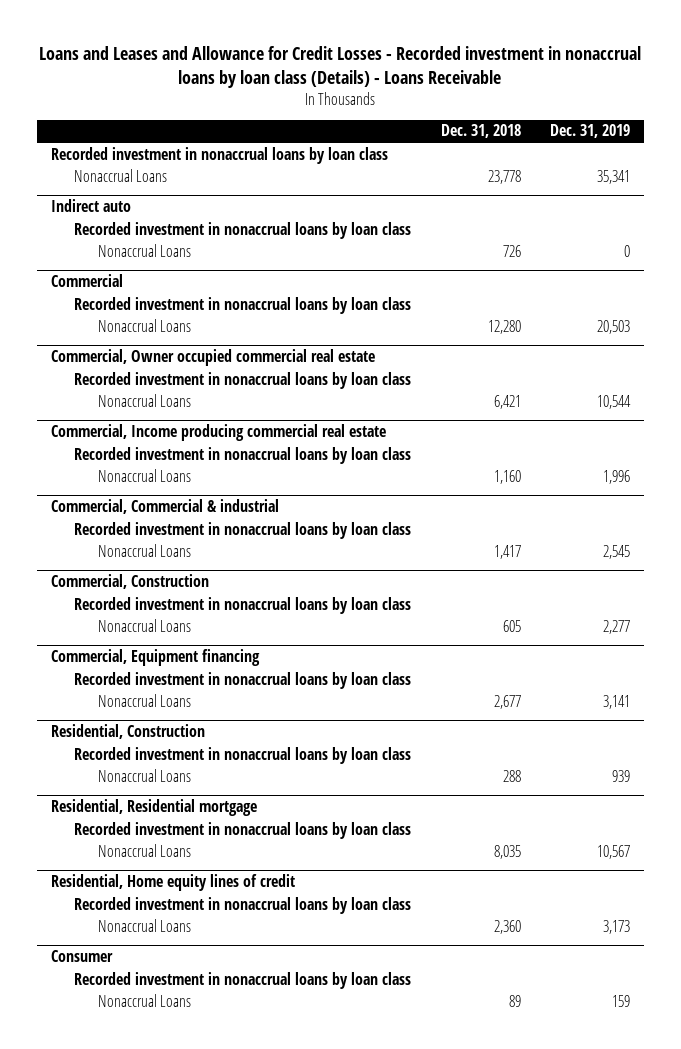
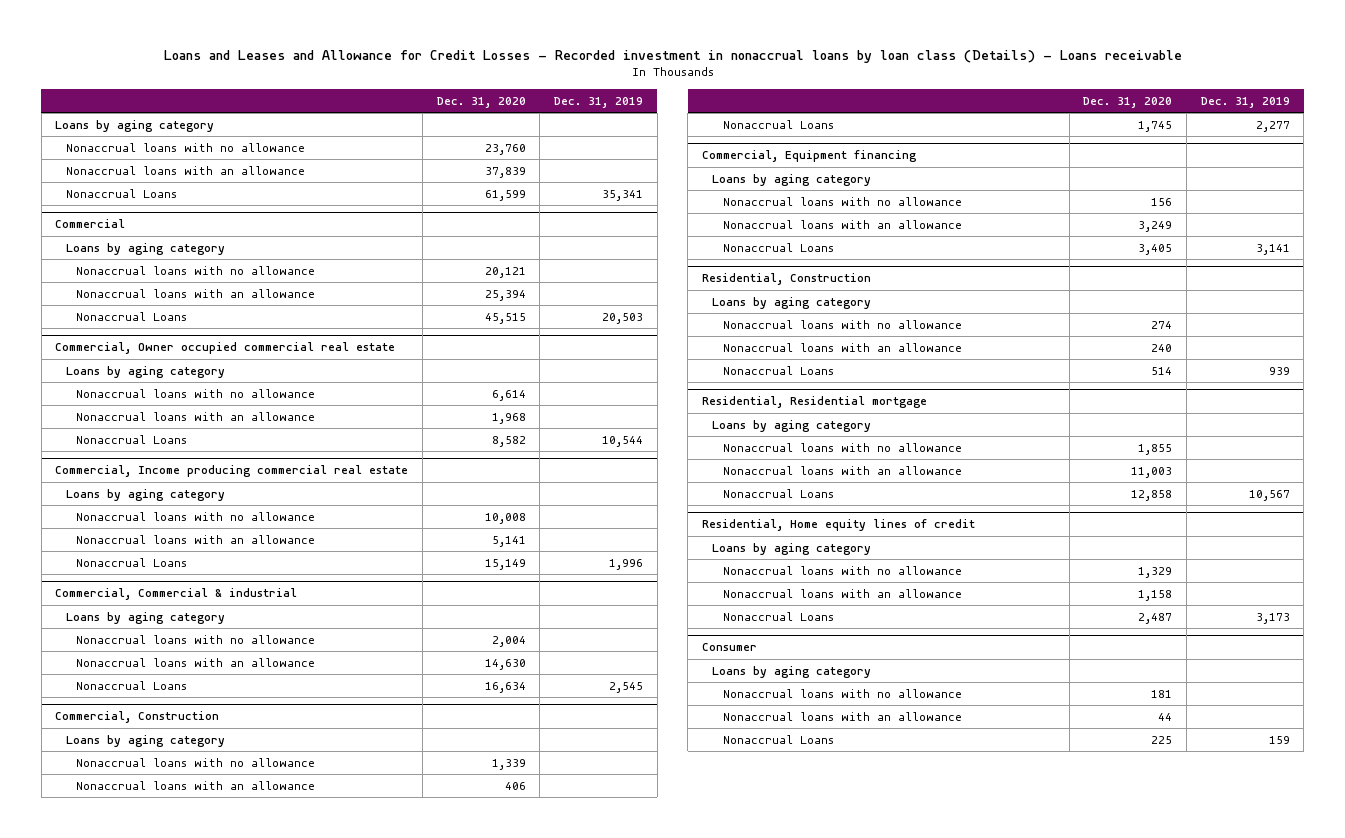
- Loans and Leases and Allowance for Credit Losses - Recorded investment in nonaccrual loans by loan class (Details) - Loans Receivable
+ Loans and Leases and Allowance for Credit Losses - Recorded investment in nonaccrual loans by loan class (Details) - Loans receivable
- | Dec. 31, 2018 | Dec. 31, 2019
+ | Dec. 31, 2020 | Dec. 31, 2019
- Recorded investment in nonaccrual loans by loan class
+ Loans by aging category
+ Nonaccrual loans with no allowance | 23,760 |
+ Nonaccrual loans with an allowance | 37,839 |
- Indirect auto
- Recorded investment in nonaccrual loans by loan class
- Nonaccrual Loans | 726 | 0
@ Commercial
- Recorded investment in nonaccrual loans by loan class
+ Loans by aging category
+ Nonaccrual loans with no allowance | 20,121 |
+ Nonaccrual loans with an allowance | 25,394 |
@ Commercial, Owner occupied commercial real estate
- Recorded investment in nonaccrual loans by loan class
+ Loans by aging category
+ Nonaccrual loans with no allowance | 6,614 |
+ Nonaccrual loans with an allowance | 1,968 |
@ Commercial, Income producing commercial real estate
- Recorded investment in nonaccrual loans by loan class
+ Loans by aging category
+ Nonaccrual loans with no allowance | 10,008 |
+ Nonaccrual loans with an allowance | 5,141 |
@ Commercial, Commercial & industrial
- Recorded investment in nonaccrual loans by loan class
+ Loans by aging category
+ Nonaccrual loans with no allowance | 2,004 |
+ Nonaccrual loans with an allowance | 14,630 |
@ Commercial, Construction
- Recorded investment in nonaccrual loans by loan class
+ Loans by aging category
+ Nonaccrual loans with no allowance | 1,339 |
+ Nonaccrual loans with an allowance | 406 |
@ Commercial, Equipment financing
- Recorded investment in nonaccrual loans by loan class
+ Loans by aging category
+ Nonaccrual loans with no allowance | 156 |
+ Nonaccrual loans with an allowance | 3,249 |
@ Residential, Construction
- Recorded investment in nonaccrual loans by loan class
+ Loans by aging category
+ Nonaccrual loans with no allowance | 274 |
+ Nonaccrual loans with an allowance | 240 |
@ Residential, Residential mortgage
- Recorded investment in nonaccrual loans by loan class
+ Loans by aging category
+ Nonaccrual loans with no allowance | 1,855 |
+ Nonaccrual loans with an allowance | 11,003 |
@ Residential, Home equity lines of credit
- Recorded investment in nonaccrual loans by loan class
+ Loans by aging category
+ Nonaccrual loans with no allowance | 1,329 |
+ Nonaccrual loans with an allowance | 1,158 |
@ Consumer
- Recorded investment in nonaccrual loans by loan class
+ Loans by aging category
+ Nonaccrual loans with no allowance | 181 |
+ Nonaccrual loans with an allowance | 44 |

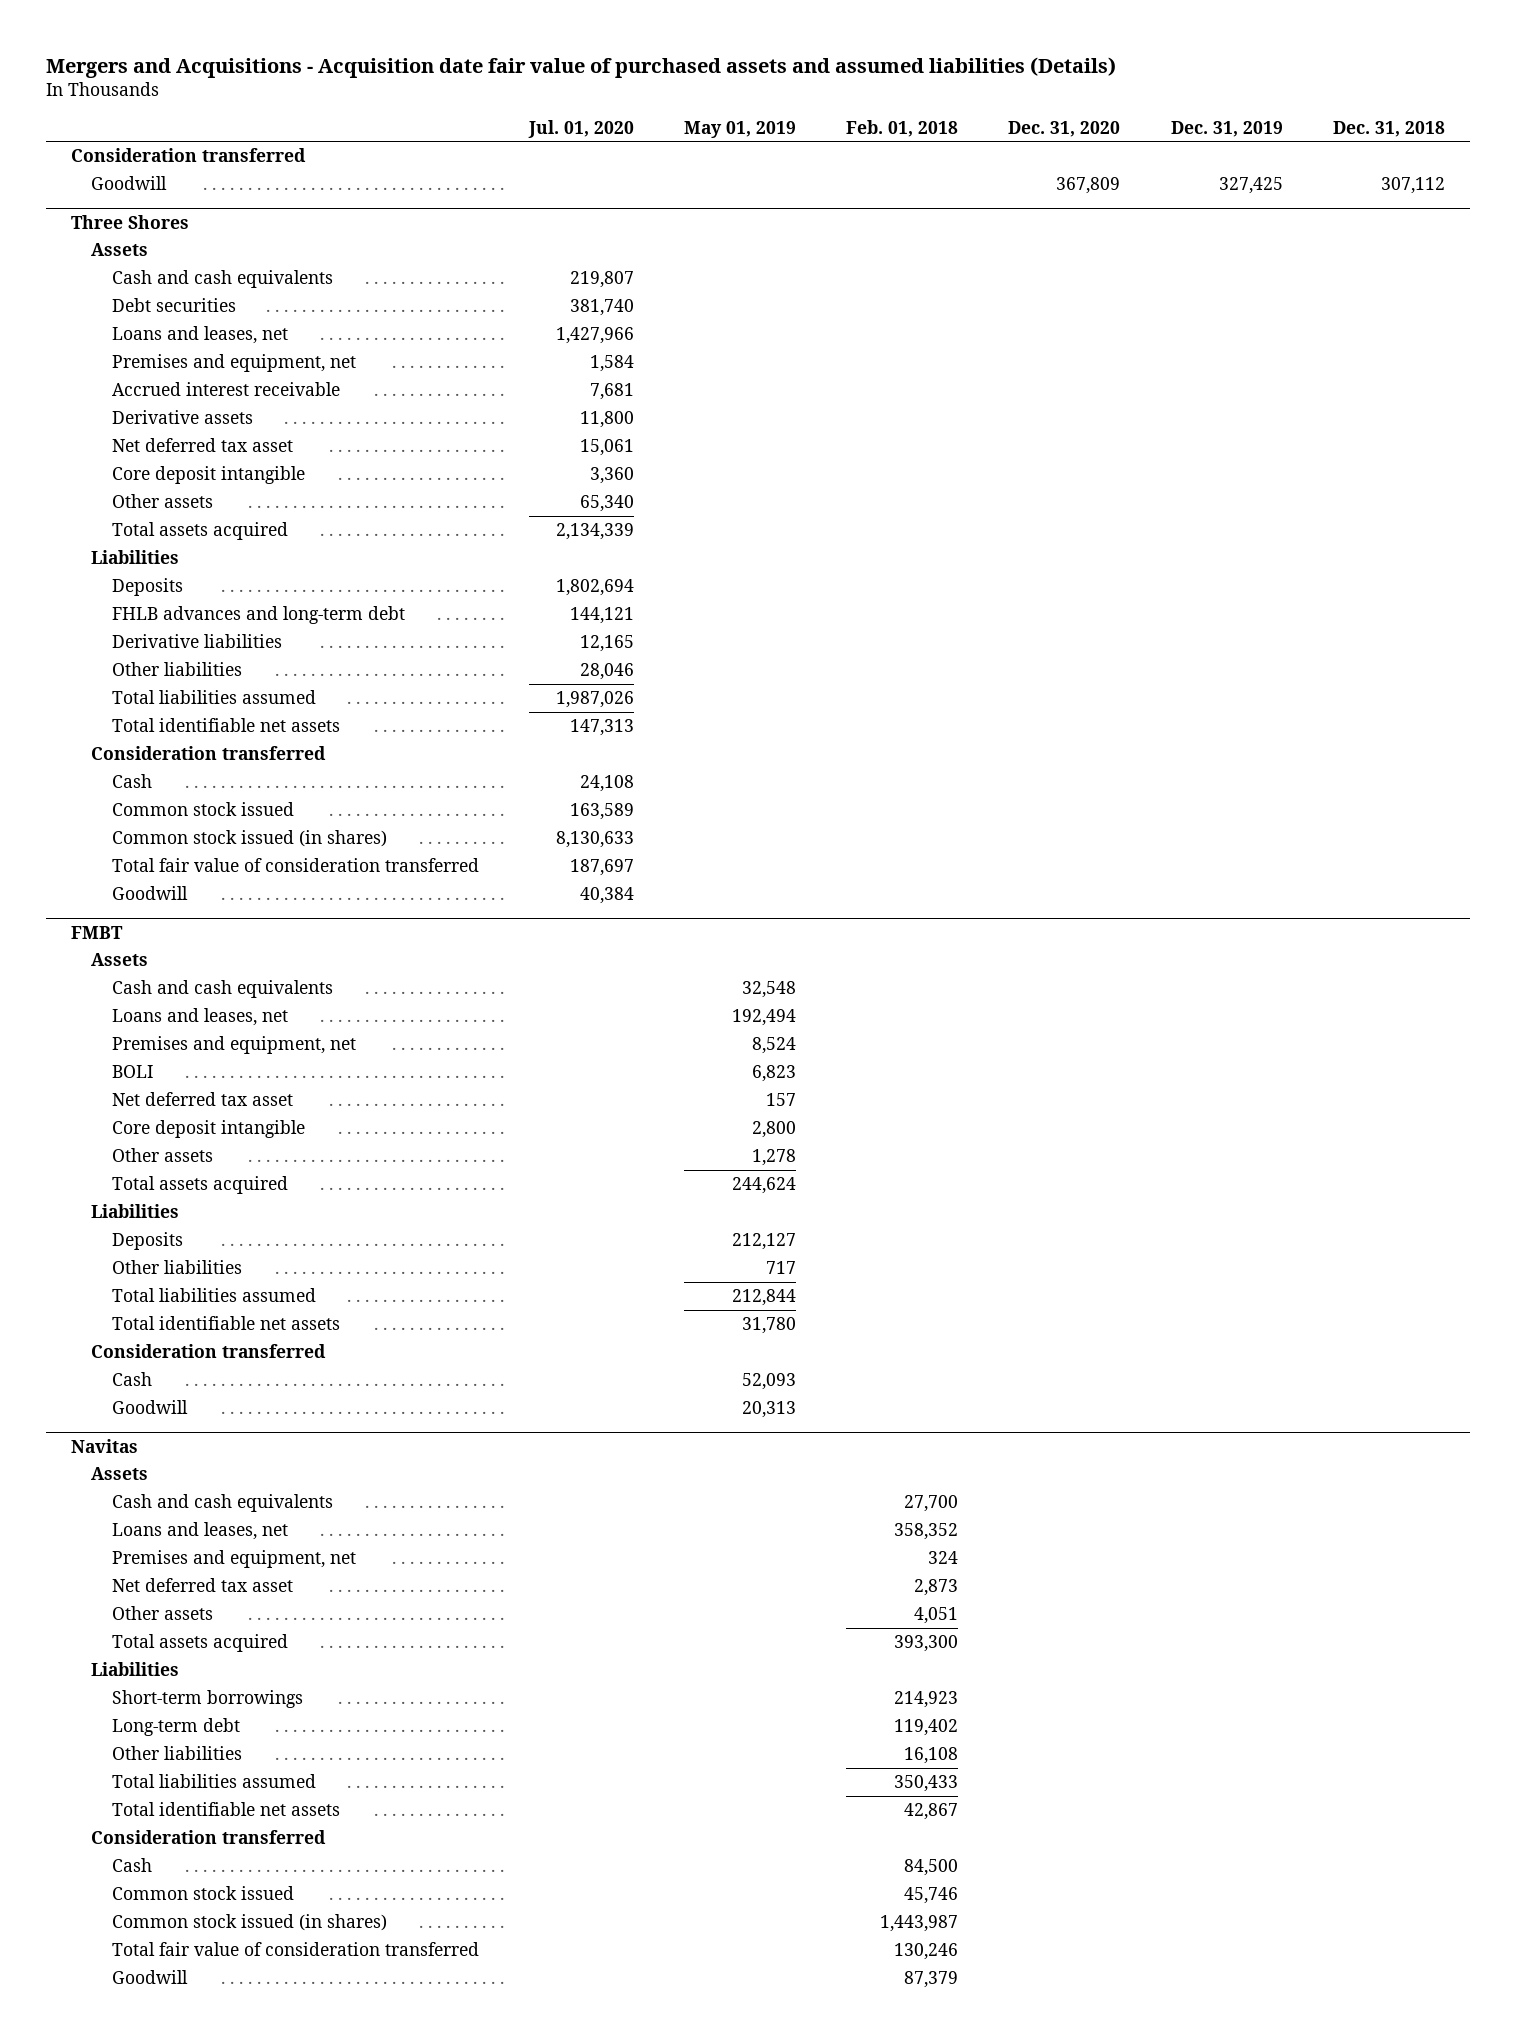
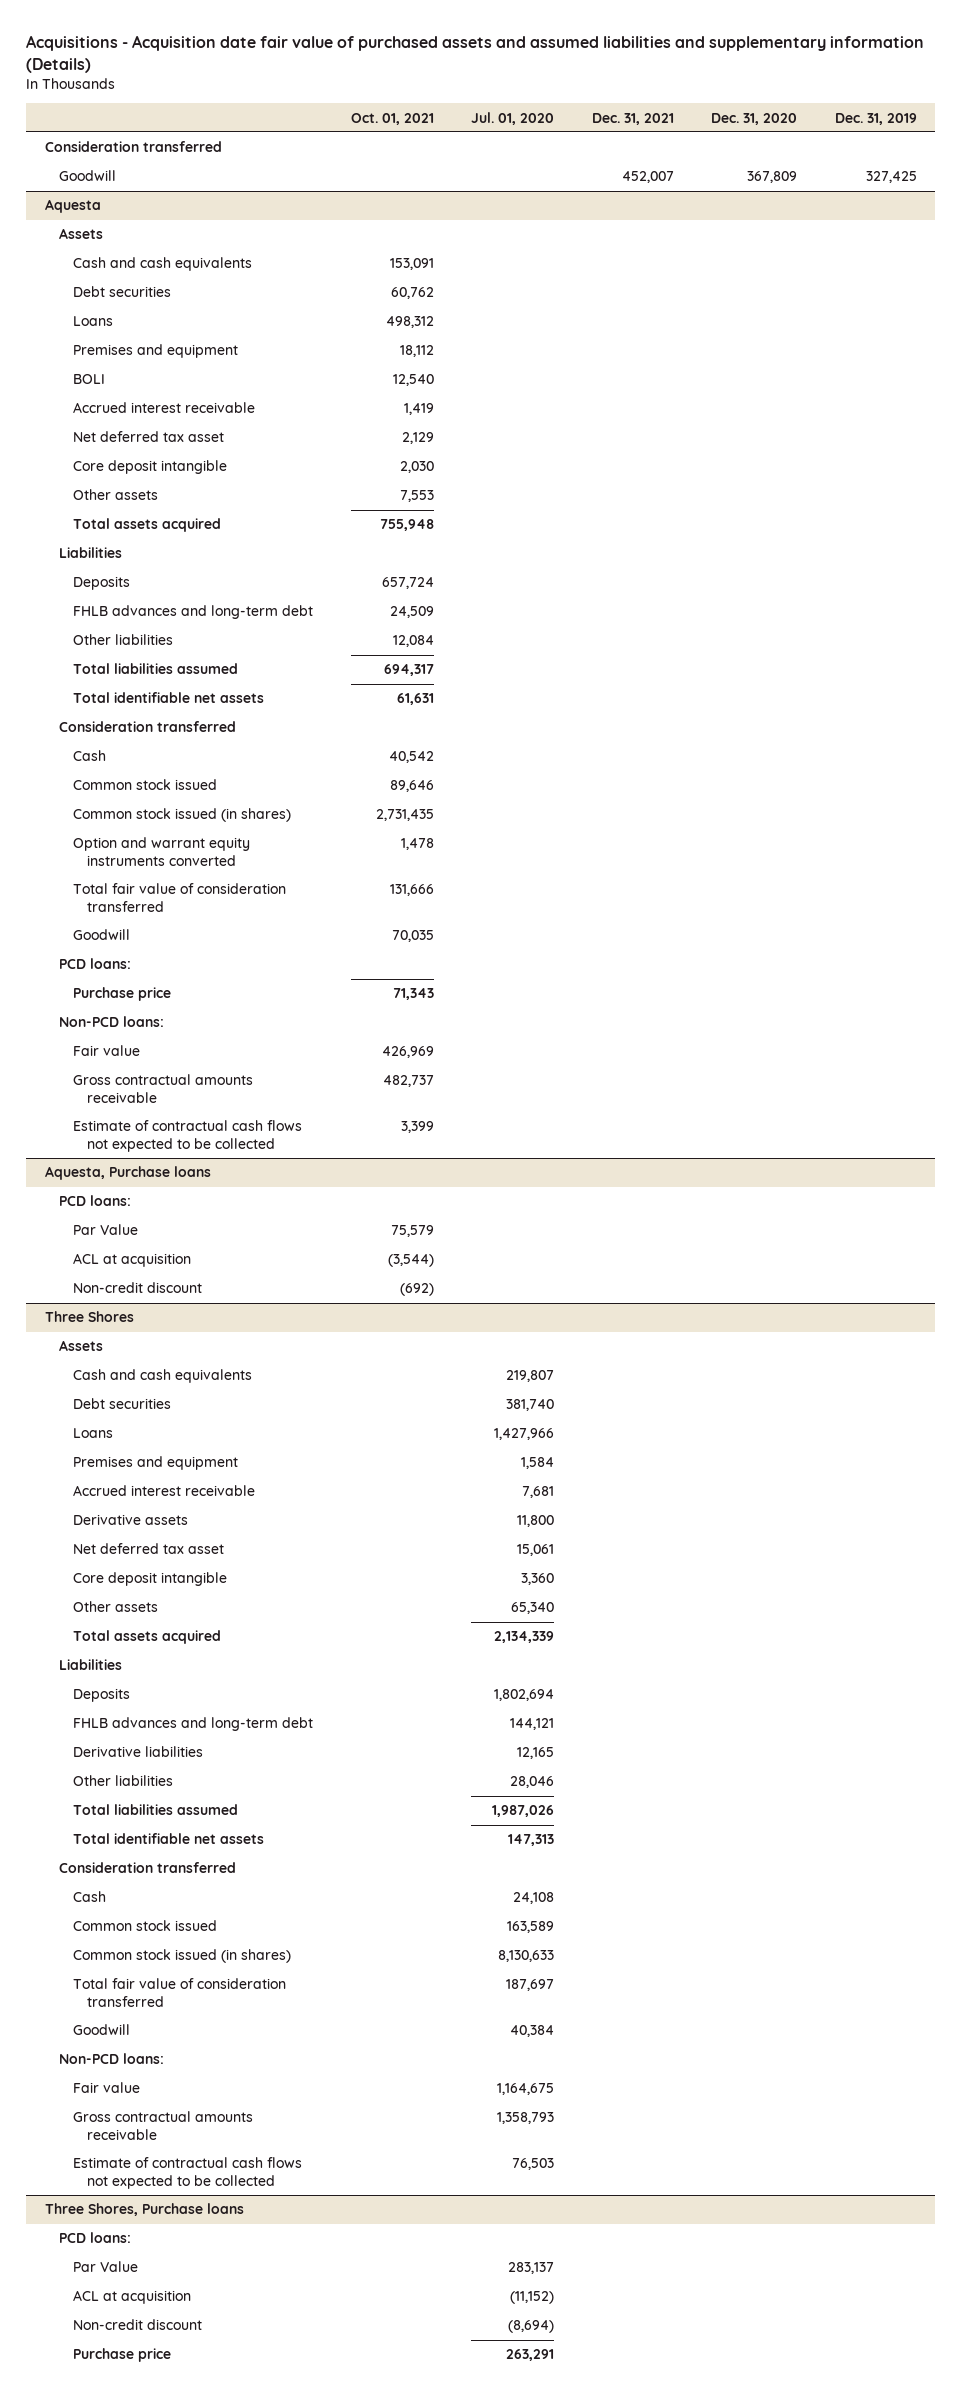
- Mergers and Acquisitions - Acquisition date fair value of purchased assets and assumed liabilities (Details)
+ Acquisitions - Acquisition date fair value of purchased assets and assumed liabilities and supplementary information (Details)
- | Jul. 01, 2020 | May 01, 2019 | Feb. 01, 2018 | Dec. 31, 2020 | Dec. 31, 2019 | Dec. 31, 2018
+ | Oct. 01, 2021 | Jul. 01, 2020 | Dec. 31, 2021 | Dec. 31, 2020 | Dec. 31, 2019
+ Aquesta
+ Assets
+ Cash and cash equivalents | 153,091 | | | |
+ Debt securities | 60,762 | | | |
+ Loans | 498,312 | | | |
+ Premises and equipment | 18,112 | | | |
+ BOLI | 12,540 | | | |
+ Accrued interest receivable | 1,419 | | | |
+ Net deferred tax asset | 2,129 | | | |
+ Core deposit intangible | 2,030 | | | |
+ Other assets | 7,553 | | | |
+ Total assets acquired | 755,948 | | | |
+ Liabilities
+ Deposits | 657,724 | | | |
+ FHLB advances and long-term debt | 24,509 | | | |
+ Other liabilities | 12,084 | | | |
+ Total liabilities assumed | 694,317 | | | |
+ Total identifiable net assets | 61,631 | | | |
+ Consideration transferred
+ Cash | 40,542 | | | |
+ Common stock issued | 89,646 | | | |
+ Common stock issued (in shares) | 2,731,435 | | | |
+ Option and warrant equity instruments converted | 1,478 | | | |
+ Total fair value of consideration transferred | 131,666 | | | |
+ Goodwill | 70,035 | | | |
+ PCD loans:
+ Purchase price | 71,343 | | | |
+ Non-PCD loans:
+ Fair value | 426,969 | | | |
+ Gross contractual amounts receivable | 482,737 | | | |
+ Estimate of contractual cash flows not expected to be collected | 3,399 | | | |
+ Aquesta, Purchase loans
+ PCD loans:
+ Par Value | 75,579 | | | |
+ ACL at acquisition | (3,544) | | | |
+ Non-credit discount | (692) | | | |
@ Three Shores
- Loans and leases, net | 1,427,966 | | | | |
- Premises and equipment, net | 1,584 | | | | |
+ Loans | | 1,427,966 | | |
+ Premises and equipment | | 1,584 | | |
- FMBT
- Assets
- Cash and cash equivalents | | 32,548 | | | |
- Loans and leases, net | | 192,494 | | | |
- Premises and equipment, net | | 8,524 | | | |
- BOLI | | 6,823 | | | |
- Net deferred tax asset | | 157 | | | |
- Core deposit intangible | | 2,800 | | | |
- Other assets | | 1,278 | | | |
- Total assets acquired | | 244,624 | | | |
- Liabilities
- Deposits | | 212,127 | | | |
- Other liabilities | | 717 | | | |
- Total liabilities assumed | | 212,844 | | | |
- Total identifiable net assets | | 31,780 | | | |
- Consideration transferred
- Cash | | 52,093 | | | |
- Goodwill | | 20,313 | | | |
- Navitas
- Assets
- Cash and cash equivalents | | | 27,700 | | |
- Loans and leases, net | | | 358,352 | | |
- Premises and equipment, net | | | 324 | | |
- Net deferred tax asset | | | 2,873 | | |
- Other assets | | | 4,051 | | |
- Total assets acquired | | | 393,300 | | |
- Liabilities
- Short-term borrowings | | | 214,923 | | |
- Long-term debt | | | 119,402 | | |
- Other liabilities | | | 16,108 | | |
- Total liabilities assumed | | | 350,433 | | |
- Total identifiable net assets | | | 42,867 | | |
- Consideration transferred
- Cash | | | 84,500 | | |
- Common stock issued | | | 45,746 | | |
- Common stock issued (in shares) | | | 1,443,987 | | |
- Total fair value of consideration transferred | | | 130,246 | | |
- Goodwill | | | 87,379 | | |
@ Three Shores
+ Non-PCD loans:
+ Fair value | | 1,164,675 | | |
+ Gross contractual amounts receivable | | 1,358,793 | | |
+ Estimate of contractual cash flows not expected to be collected | | 76,503 | | |
+ Three Shores, Purchase loans
+ PCD loans:
+ Par Value | | 283,137 | | |
+ ACL at acquisition | | (11,152) | | |
+ Non-credit discount | | (8,694) | | |
+ Purchase price | | 263,291 | | |

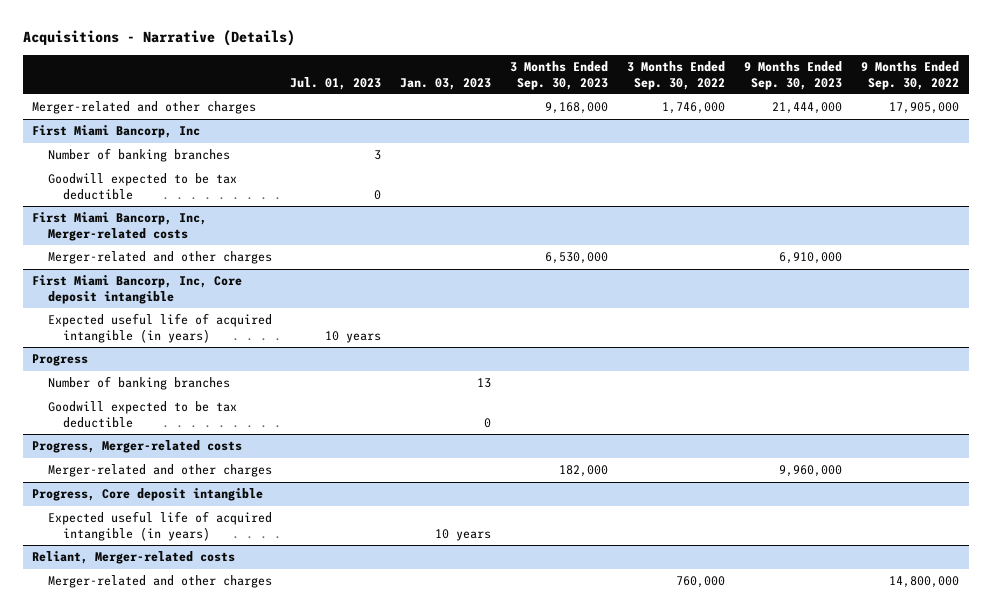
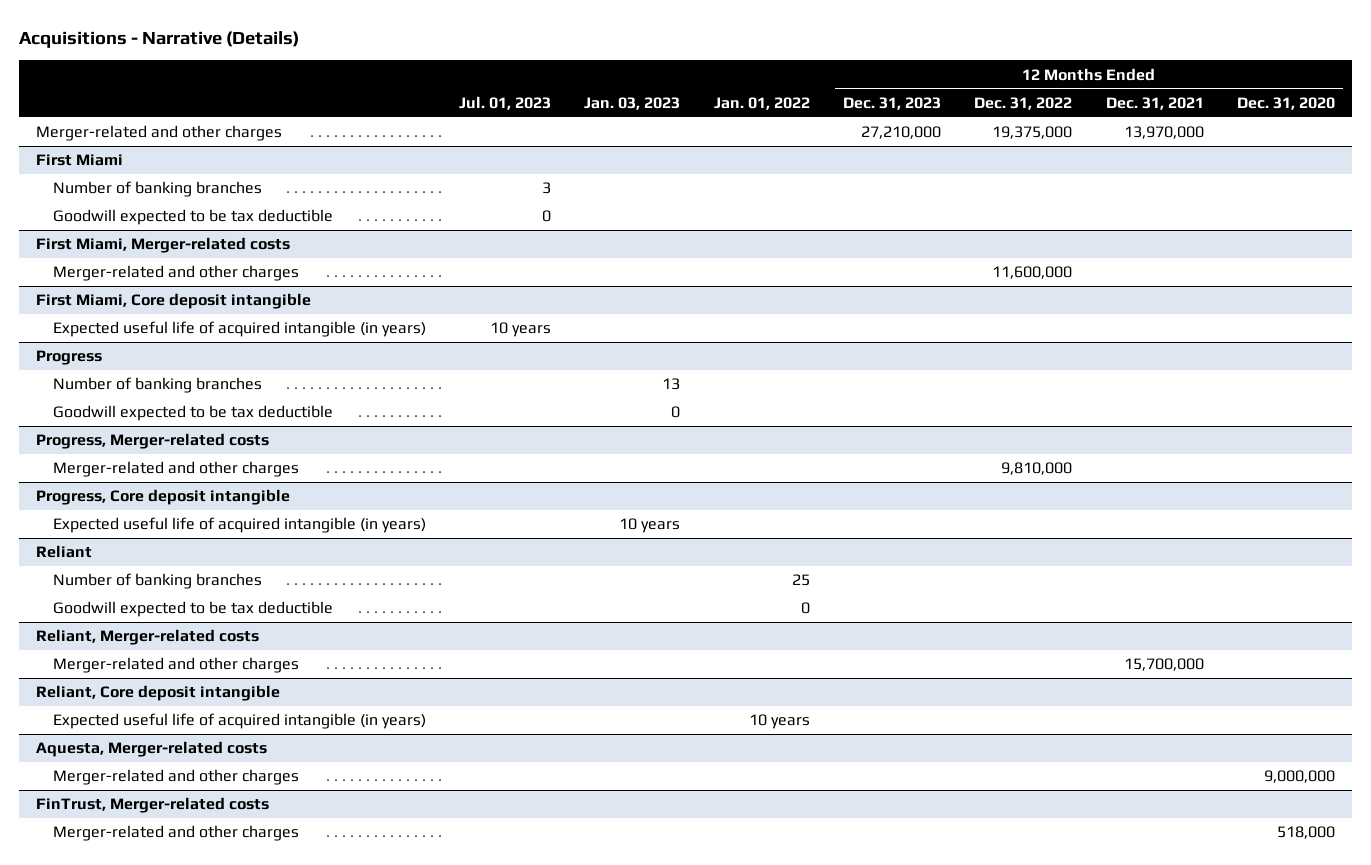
- | Jul. 01, 2023 | Jan. 03, 2023 | 3 Months Ended Sep. 30, 2023 | 3 Months Ended Sep. 30, 2022 | 9 Months Ended Sep. 30, 2023 | 9 Months Ended Sep. 30, 2022
+ | Jul. 01, 2023 | Jan. 03, 2023 | Jan. 01, 2022 | 12 Months Ended Dec. 31, 2023 | 12 Months Ended Dec. 31, 2022 | 12 Months Ended Dec. 31, 2021 | 12 Months Ended Dec. 31, 2020
- First Miami Bancorp, Inc
+ First Miami
- First Miami Bancorp, Inc, Merger-related costs
+ First Miami, Merger-related costs
- First Miami Bancorp, Inc, Core deposit intangible
+ First Miami, Core deposit intangible
+ Reliant
+ Number of banking branches | | | 25 | | | |
+ Goodwill expected to be tax deductible | | | 0 | | | |
+ Reliant, Core deposit intangible
+ Expected useful life of acquired intangible (in years) | | | 10 years | | | |
+ Aquesta, Merger-related costs
+ Merger-related and other charges | | | | | | | 9,000,000
+ FinTrust, Merger-related costs
+ Merger-related and other charges | | | | | | | 518,000

